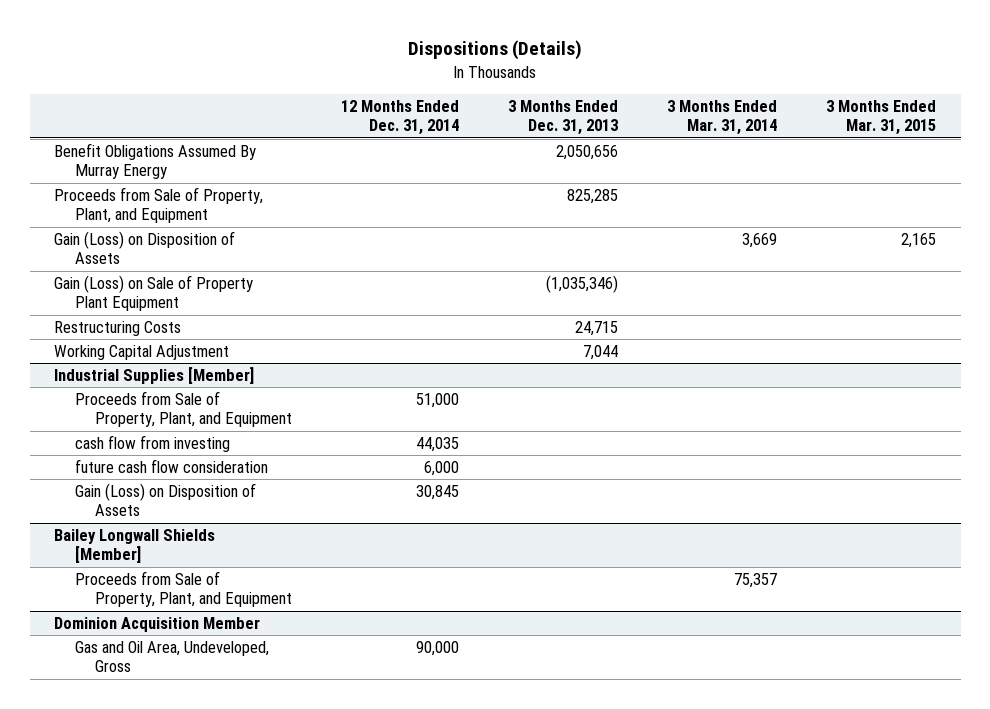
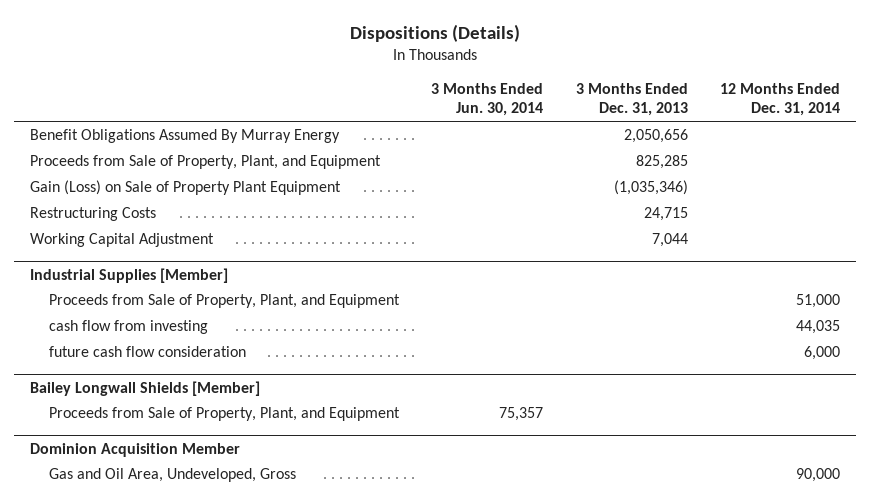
- | 12 Months Ended Dec. 31, 2014 | 3 Months Ended Dec. 31, 2013 | 3 Months Ended Mar. 31, 2014 | 3 Months Ended Mar. 31, 2015
+ | 3 Months Ended Jun. 30, 2014 | 3 Months Ended Dec. 31, 2013 | 12 Months Ended Dec. 31, 2014
- Gain (Loss) on Disposition of Assets | | | 3,669 | 2,165
@ Industrial Supplies [Member]
- Gain (Loss) on Disposition of Assets | 30,845 | | |

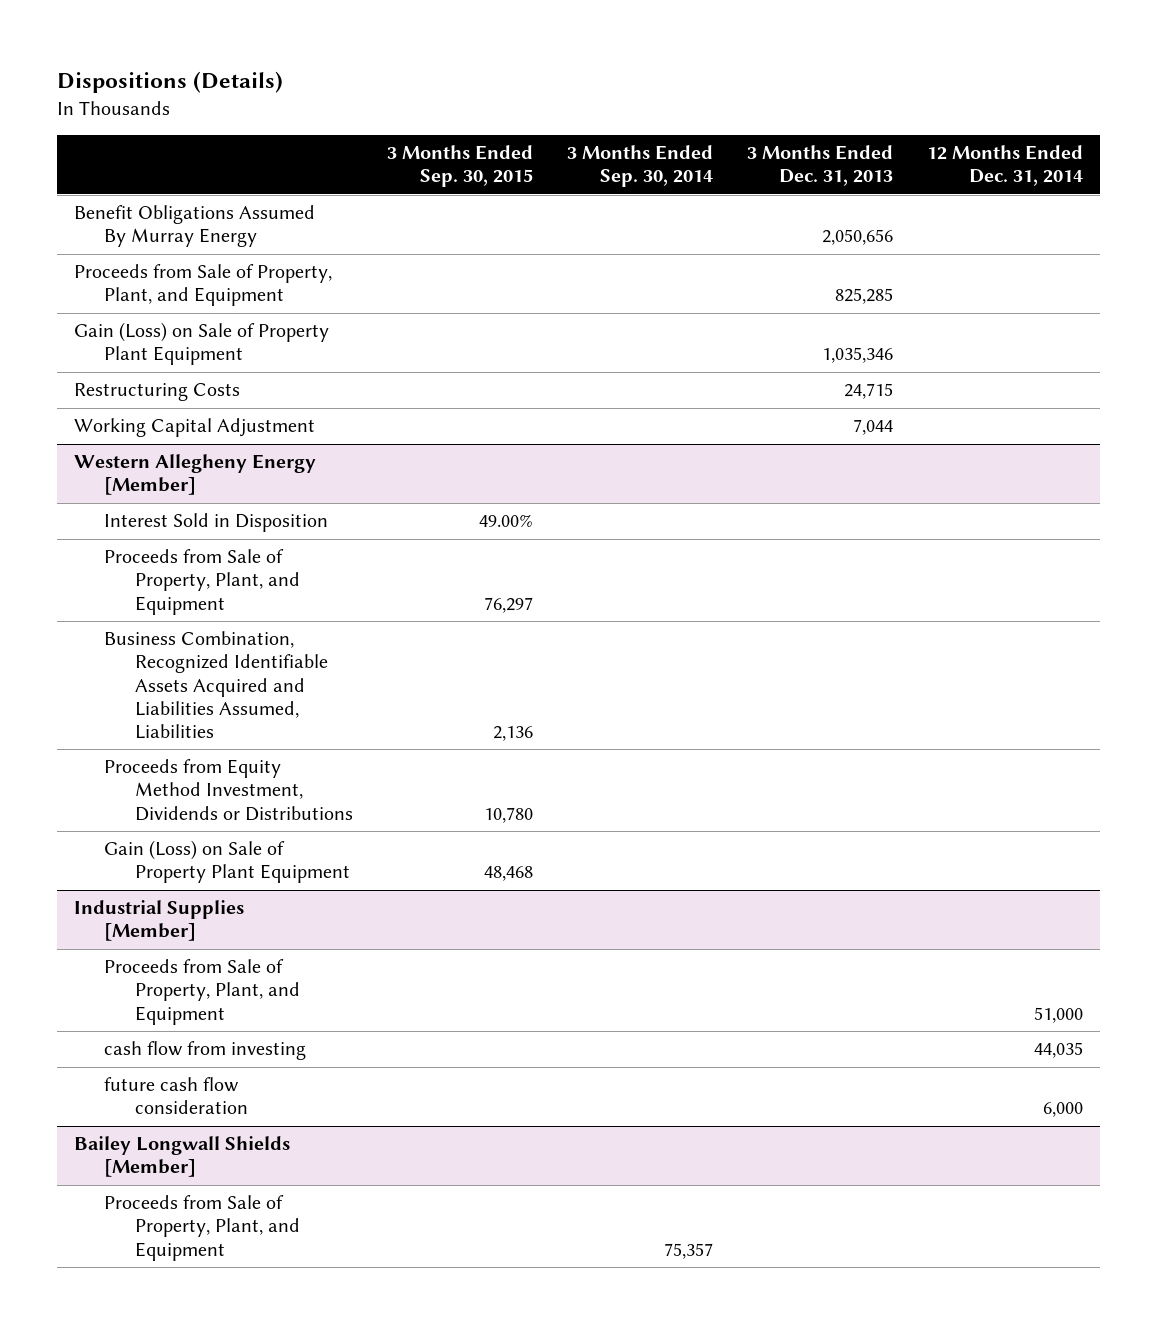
- | 3 Months Ended Jun. 30, 2014 | 3 Months Ended Dec. 31, 2013 | 12 Months Ended Dec. 31, 2014
+ | 3 Months Ended Sep. 30, 2015 | 3 Months Ended Sep. 30, 2014 | 3 Months Ended Dec. 31, 2013 | 12 Months Ended Dec. 31, 2014
- Gain (Loss) on Sale of Property Plant Equipment | | (1,035,346) |
+ Gain (Loss) on Sale of Property Plant Equipment | | | 1,035,346 |
+ Western Allegheny Energy [Member]
+ Interest Sold in Disposition | 49.00% | | |
+ Proceeds from Sale of Property, Plant, and Equipment | 76,297 | | |
+ Business Combination, Recognized Identifiable Assets Acquired and Liabilities Assumed, Liabilities | 2,136 | | |
+ Proceeds from Equity Method Investment, Dividends or Distributions | 10,780 | | |
+ Gain (Loss) on Sale of Property Plant Equipment | 48,468 | | |
- Dominion Acquisition Member
- Gas and Oil Area, Undeveloped, Gross | | | 90,000

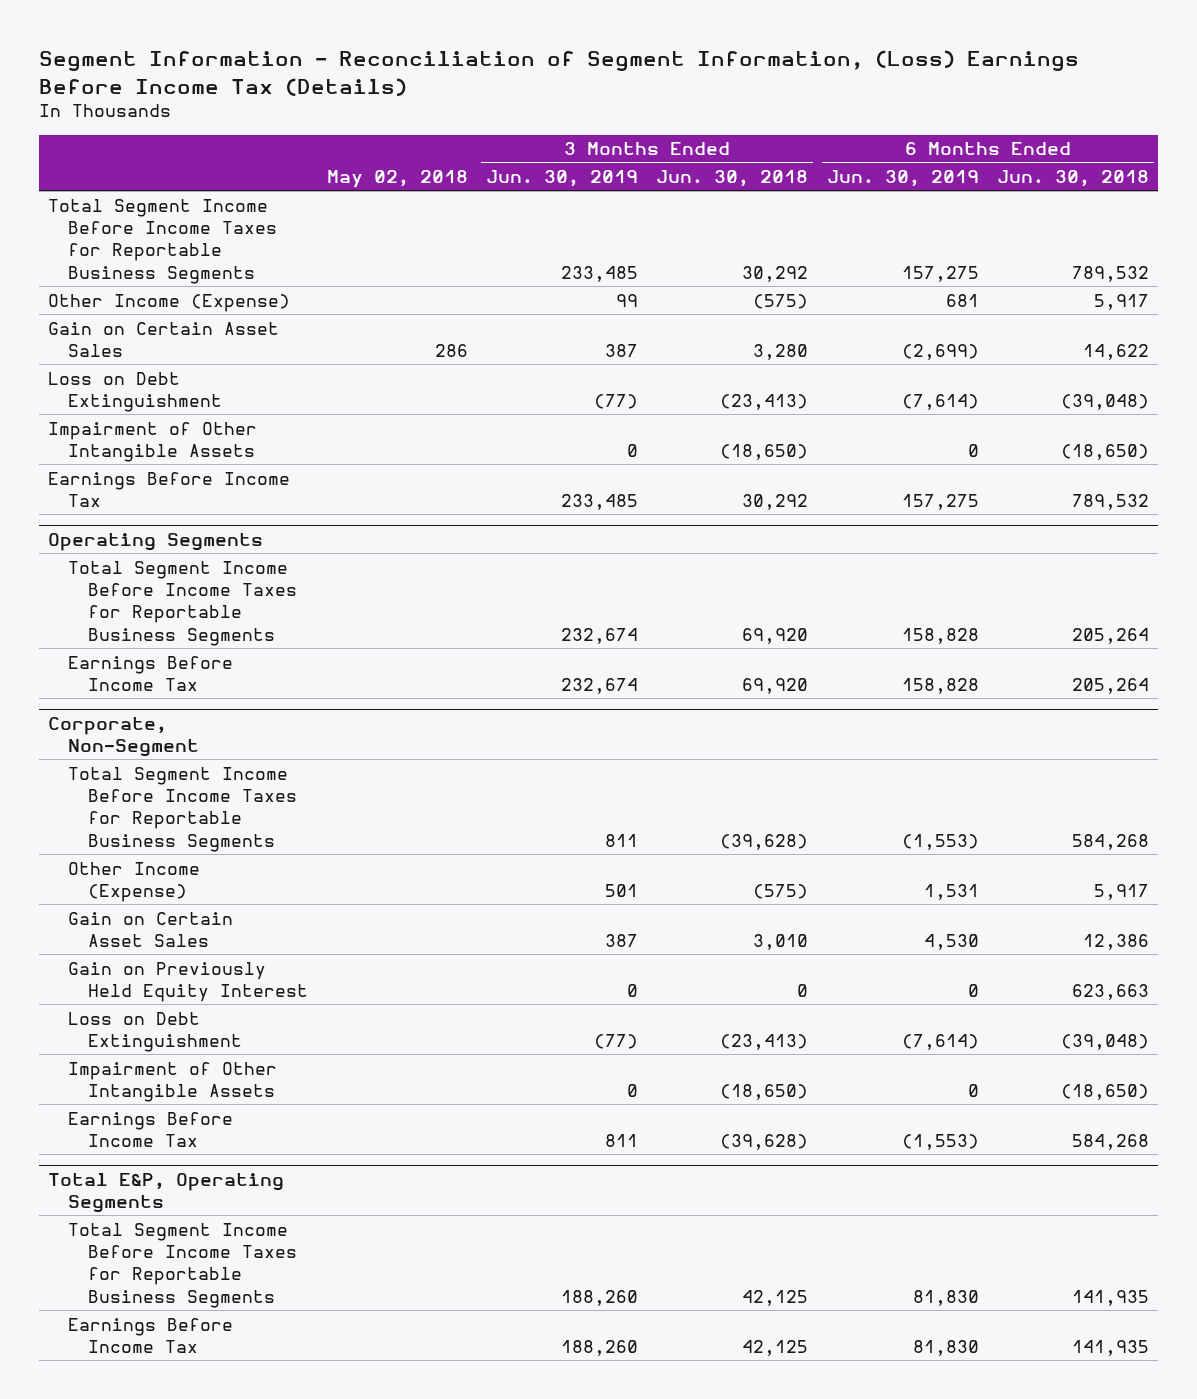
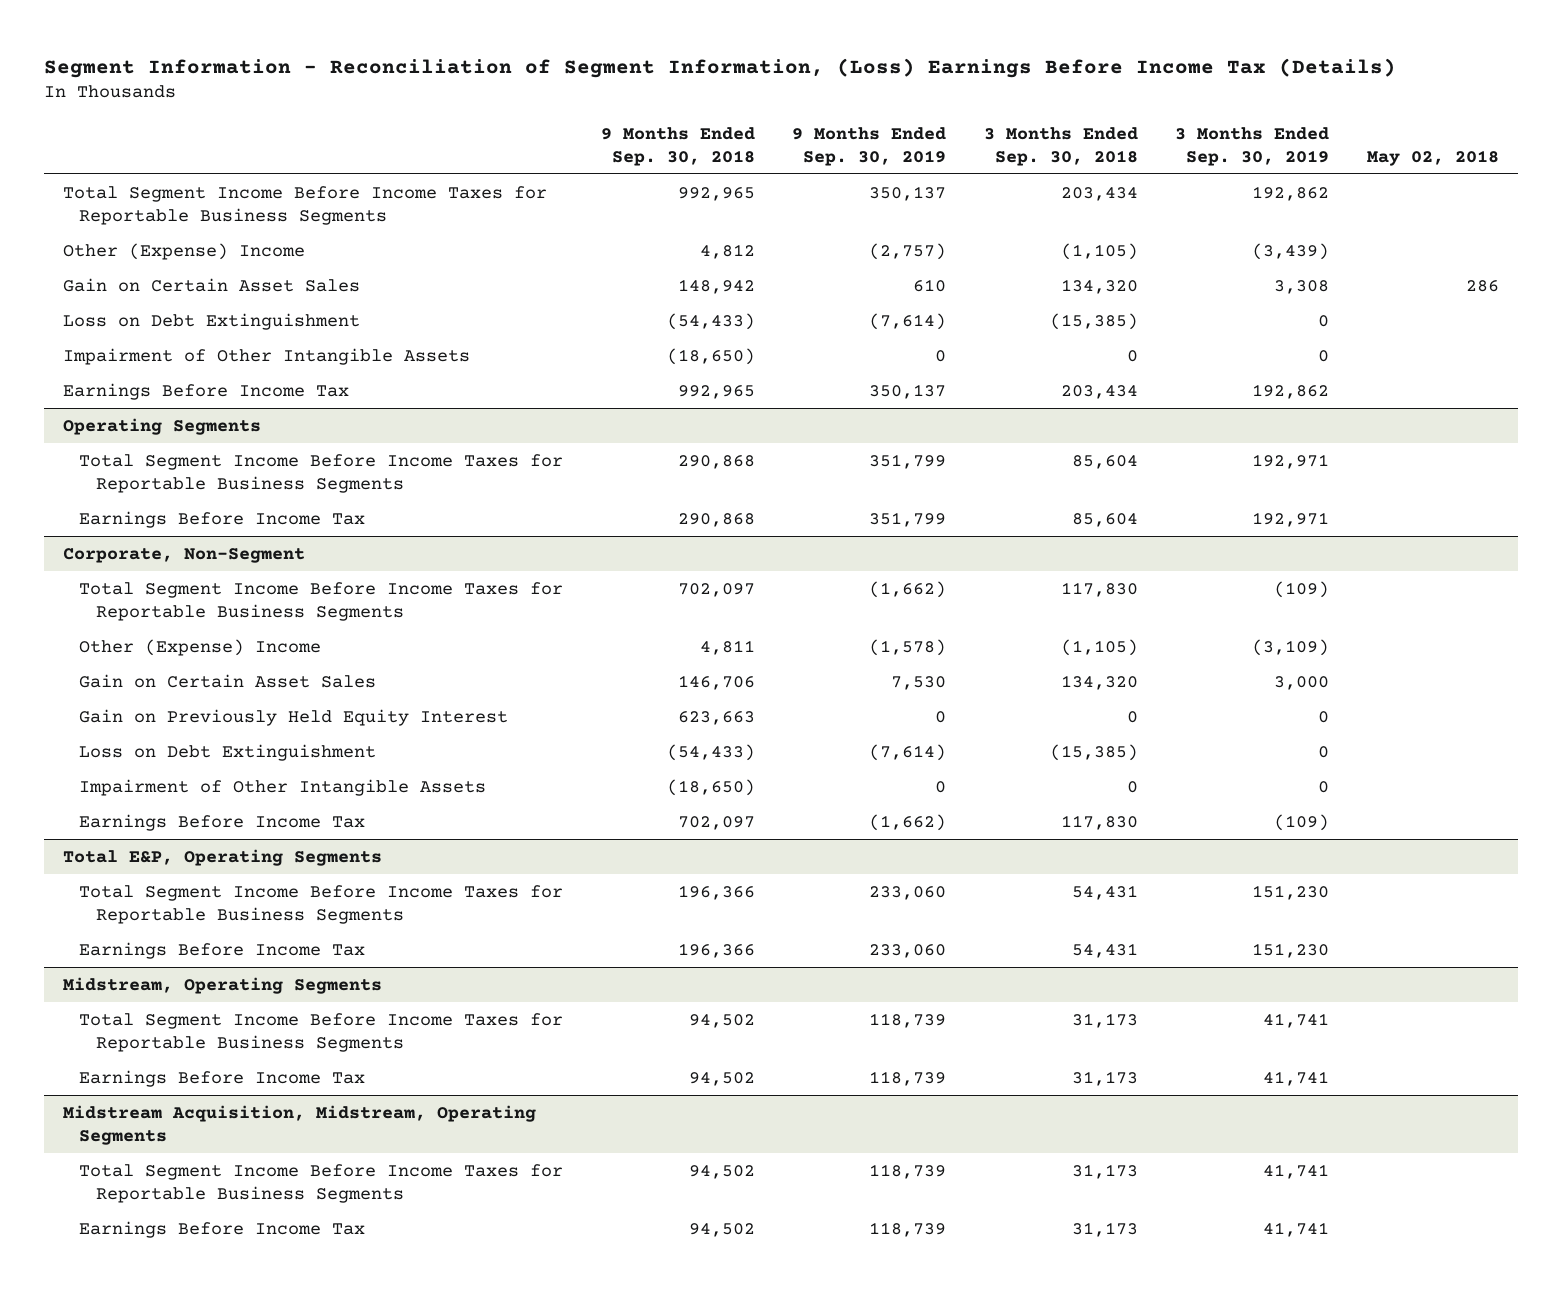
- | May 02, 2018 | 3 Months Ended Jun. 30, 2019 | 3 Months Ended Jun. 30, 2018 | 6 Months Ended Jun. 30, 2019 | 6 Months Ended Jun. 30, 2018
+ | 9 Months Ended Sep. 30, 2018 | 9 Months Ended Sep. 30, 2019 | 3 Months Ended Sep. 30, 2018 | 3 Months Ended Sep. 30, 2019 | May 02, 2018
- Other Income (Expense) | | 99 | (575) | 681 | 5,917
+ Other (Expense) Income | 4,812 | (2,757) | (1,105) | (3,439) |
@ Corporate, Non-Segment
- Other Income (Expense) | | 501 | (575) | 1,531 | 5,917
+ Other (Expense) Income | 4,811 | (1,578) | (1,105) | (3,109) |
+ Midstream, Operating Segments
+ Total Segment Income Before Income Taxes for Reportable Business Segments | 94,502 | 118,739 | 31,173 | 41,741 |
+ Earnings Before Income Tax | 94,502 | 118,739 | 31,173 | 41,741 |
+ Midstream Acquisition, Midstream, Operating Segments
+ Total Segment Income Before Income Taxes for Reportable Business Segments | 94,502 | 118,739 | 31,173 | 41,741 |
+ Earnings Before Income Tax | 94,502 | 118,739 | 31,173 | 41,741 |

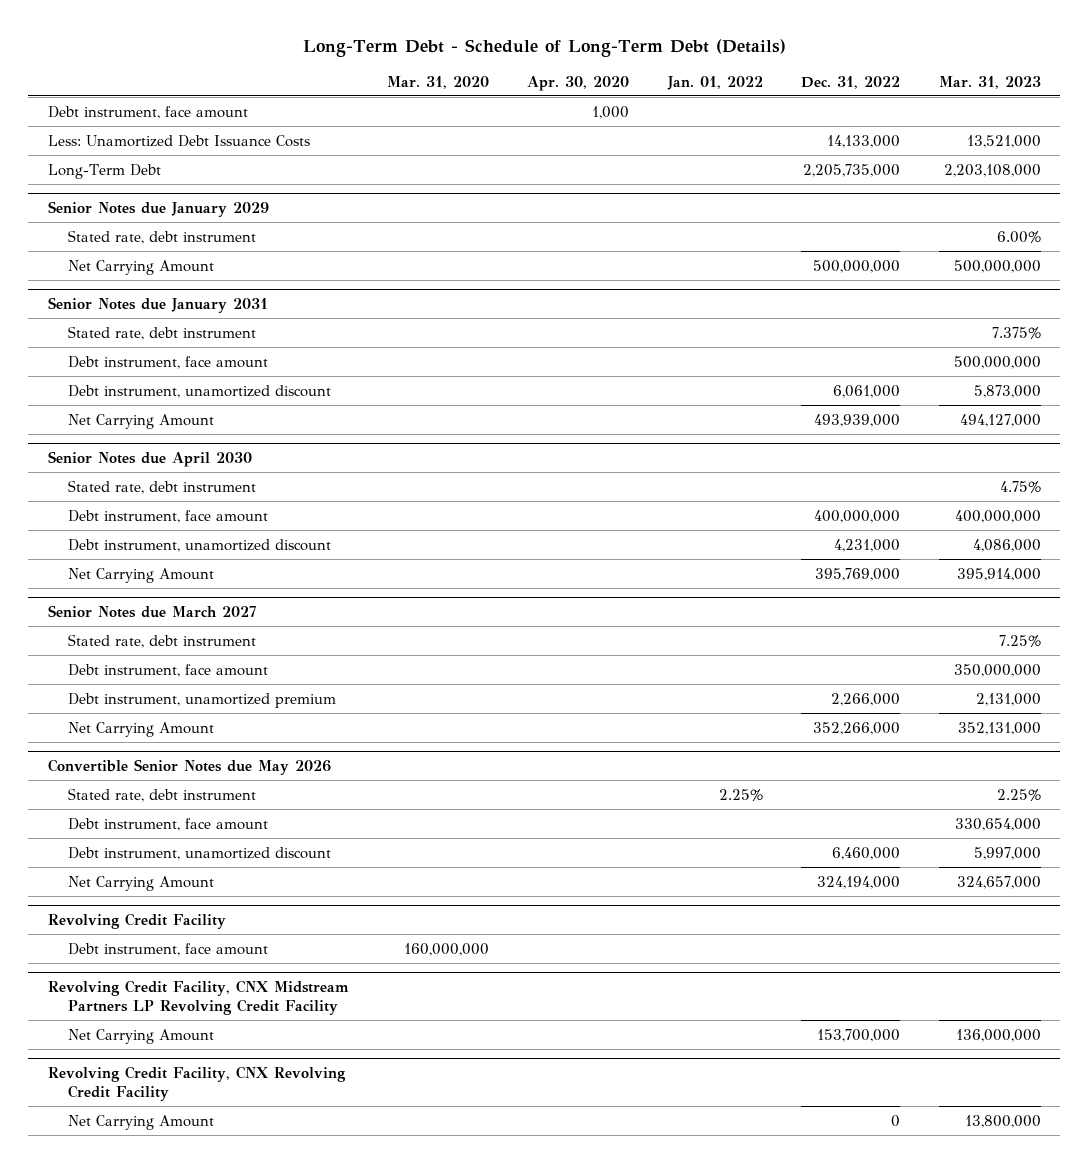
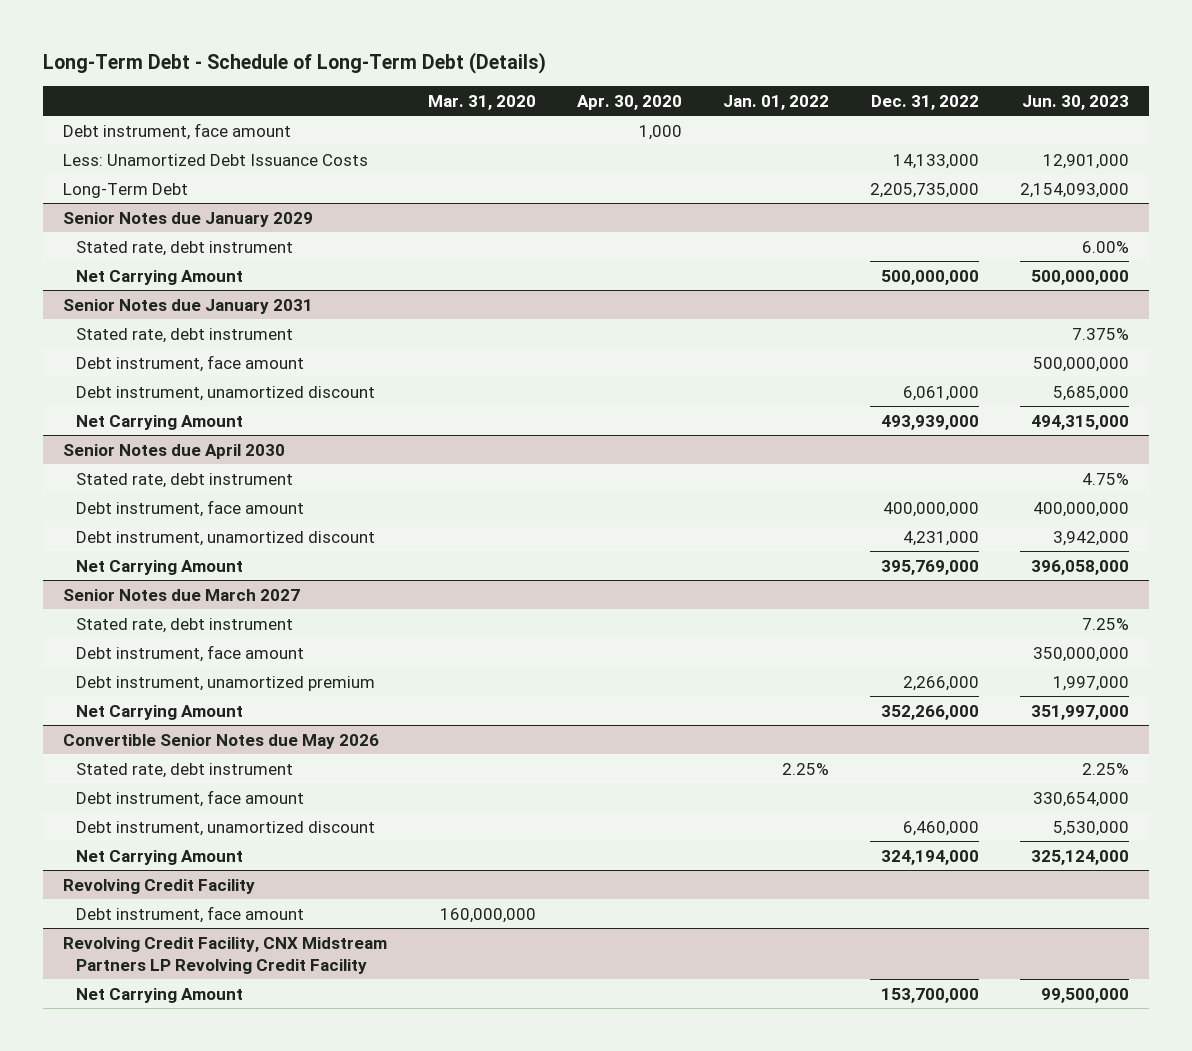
- | Mar. 31, 2020 | Apr. 30, 2020 | Jan. 01, 2022 | Dec. 31, 2022 | Mar. 31, 2023
+ | Mar. 31, 2020 | Apr. 30, 2020 | Jan. 01, 2022 | Dec. 31, 2022 | Jun. 30, 2023
- Revolving Credit Facility, CNX Revolving Credit Facility
- Net Carrying Amount | | | | 0 | 13,800,000

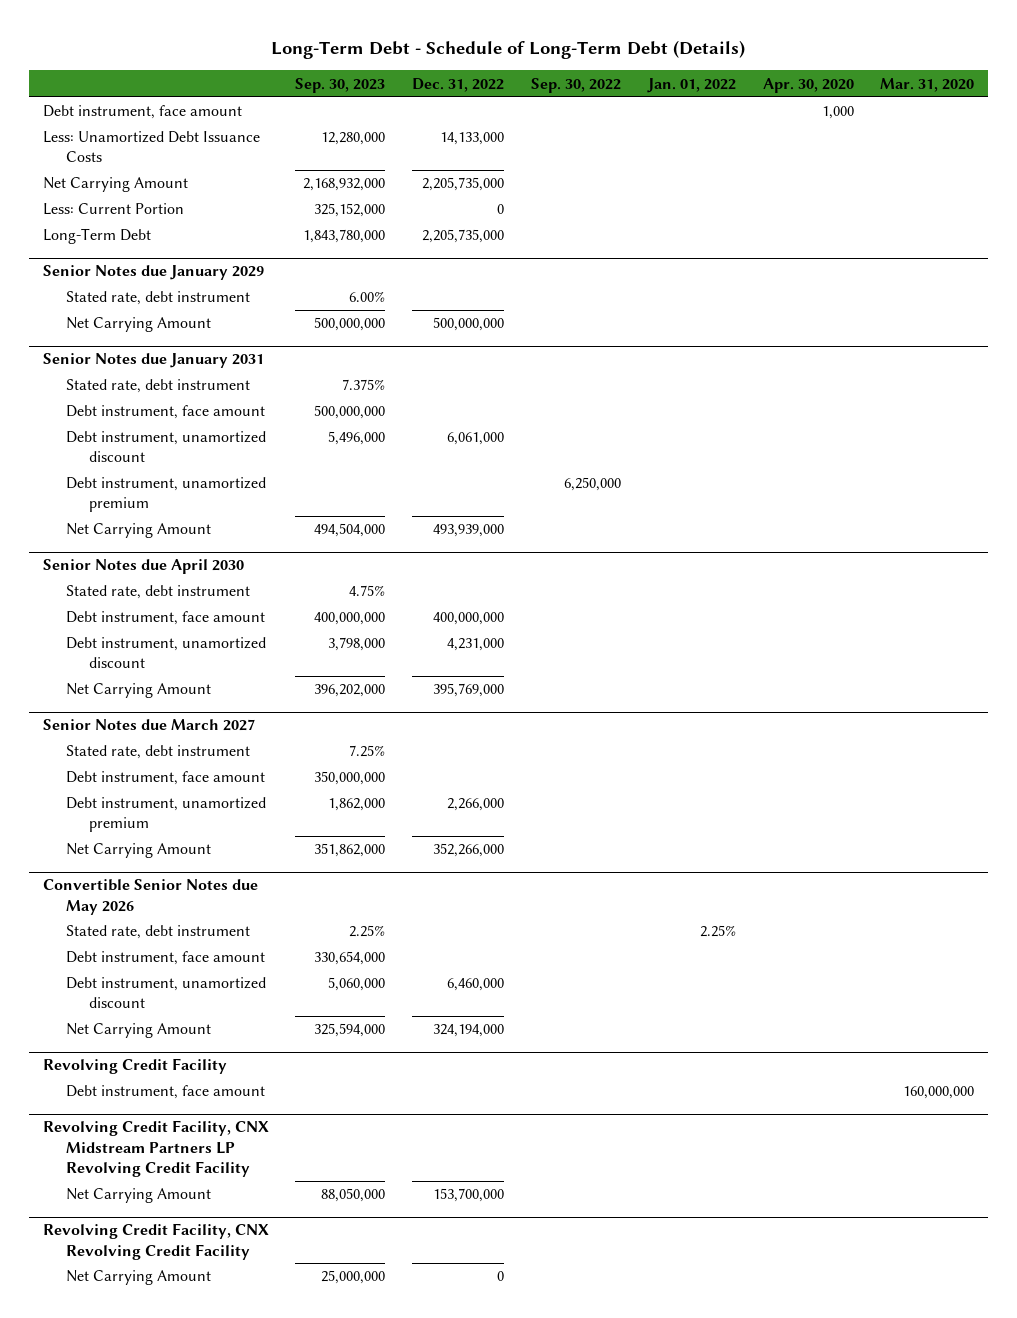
- | Mar. 31, 2020 | Apr. 30, 2020 | Jan. 01, 2022 | Dec. 31, 2022 | Jun. 30, 2023
+ | Sep. 30, 2023 | Dec. 31, 2022 | Sep. 30, 2022 | Jan. 01, 2022 | Apr. 30, 2020 | Mar. 31, 2020
+ Net Carrying Amount | 2,168,932,000 | 2,205,735,000 | | | |
+ Less: Current Portion | 325,152,000 | 0 | | | |
@ Senior Notes due January 2031
+ Debt instrument, unamortized premium | | | 6,250,000 | | |
+ Revolving Credit Facility, CNX Revolving Credit Facility
+ Net Carrying Amount | 25,000,000 | 0 | | | |

